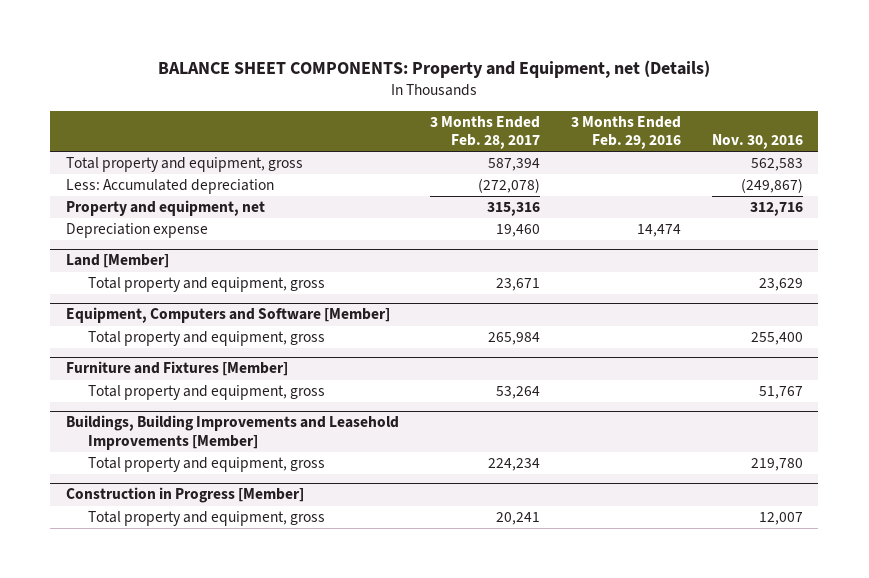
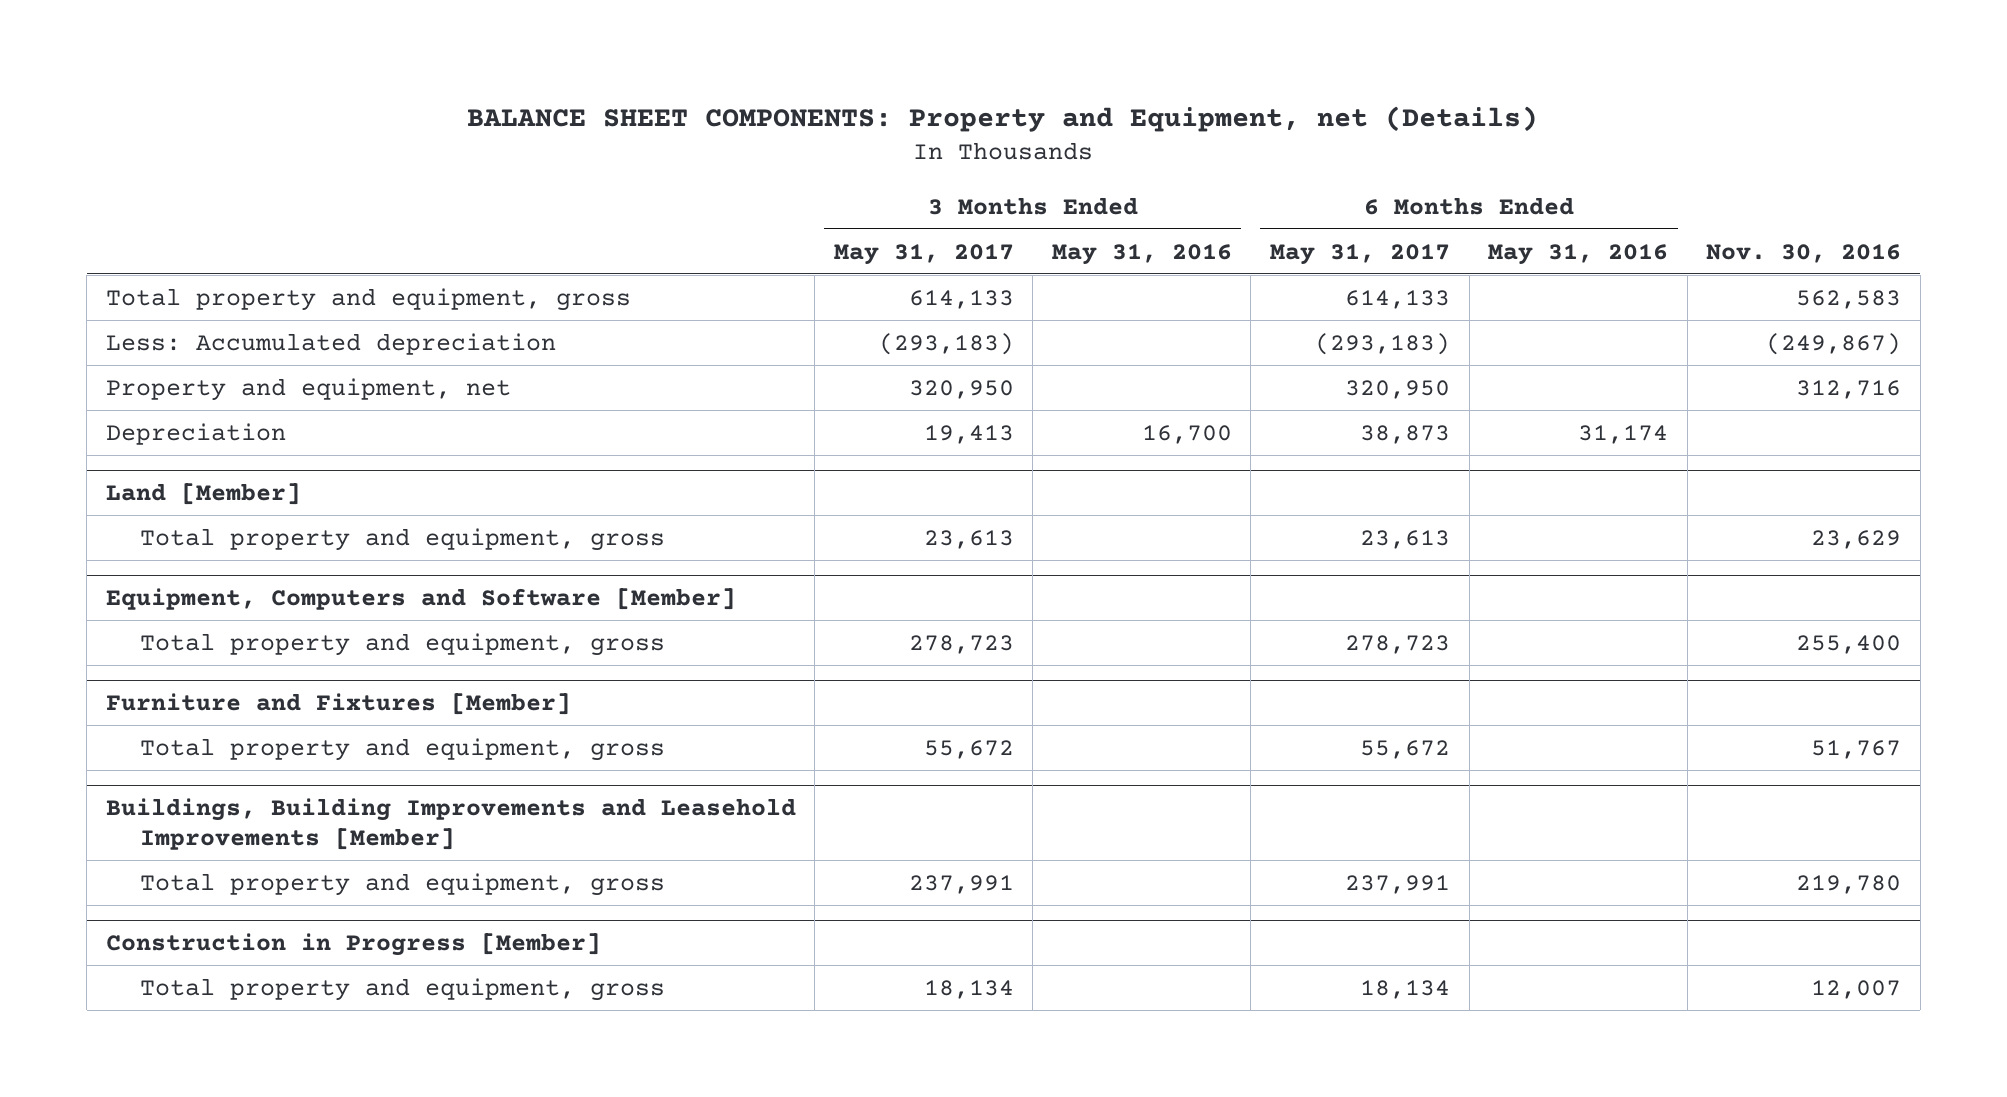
- | 3 Months Ended Feb. 28, 2017 | 3 Months Ended Feb. 29, 2016 | Nov. 30, 2016
+ | 3 Months Ended May 31, 2017 | 3 Months Ended May 31, 2016 | 6 Months Ended May 31, 2017 | 6 Months Ended May 31, 2016 | Nov. 30, 2016
- Depreciation expense | 19,460 | 14,474 |
+ Depreciation | 19,413 | 16,700 | 38,873 | 31,174 |

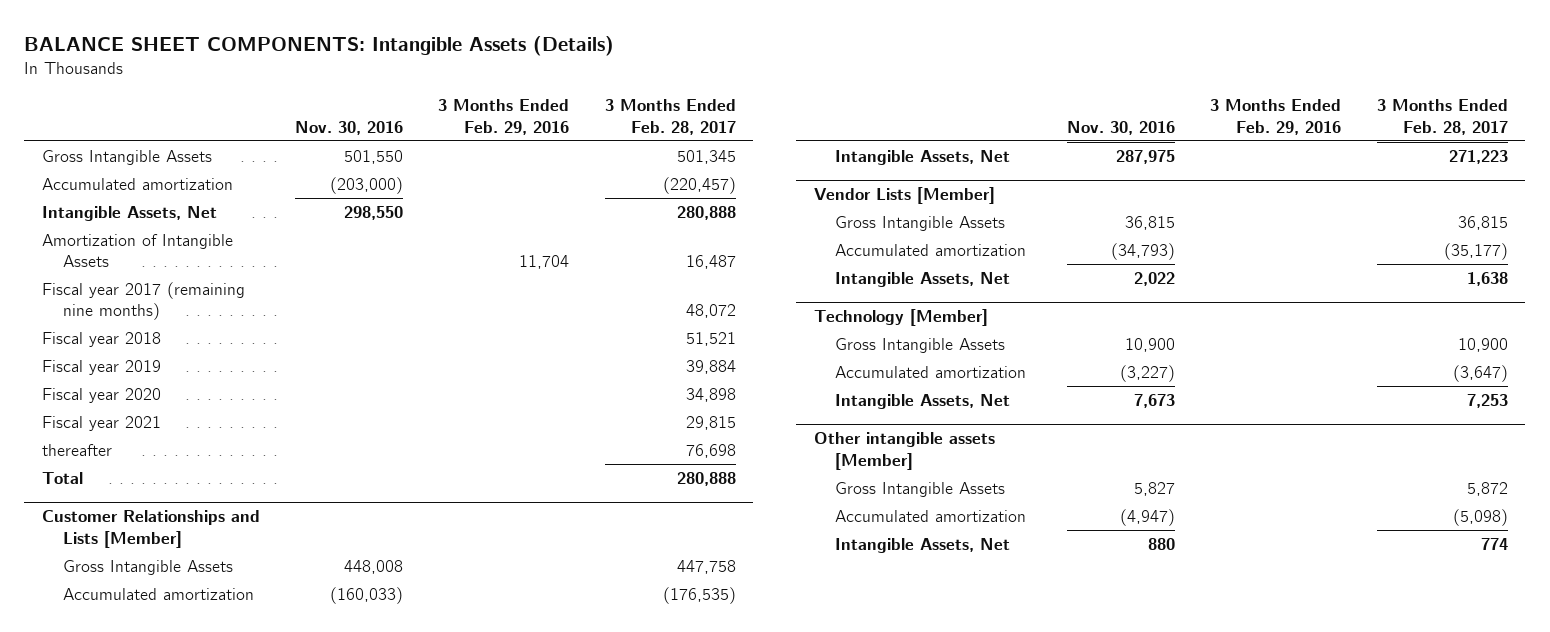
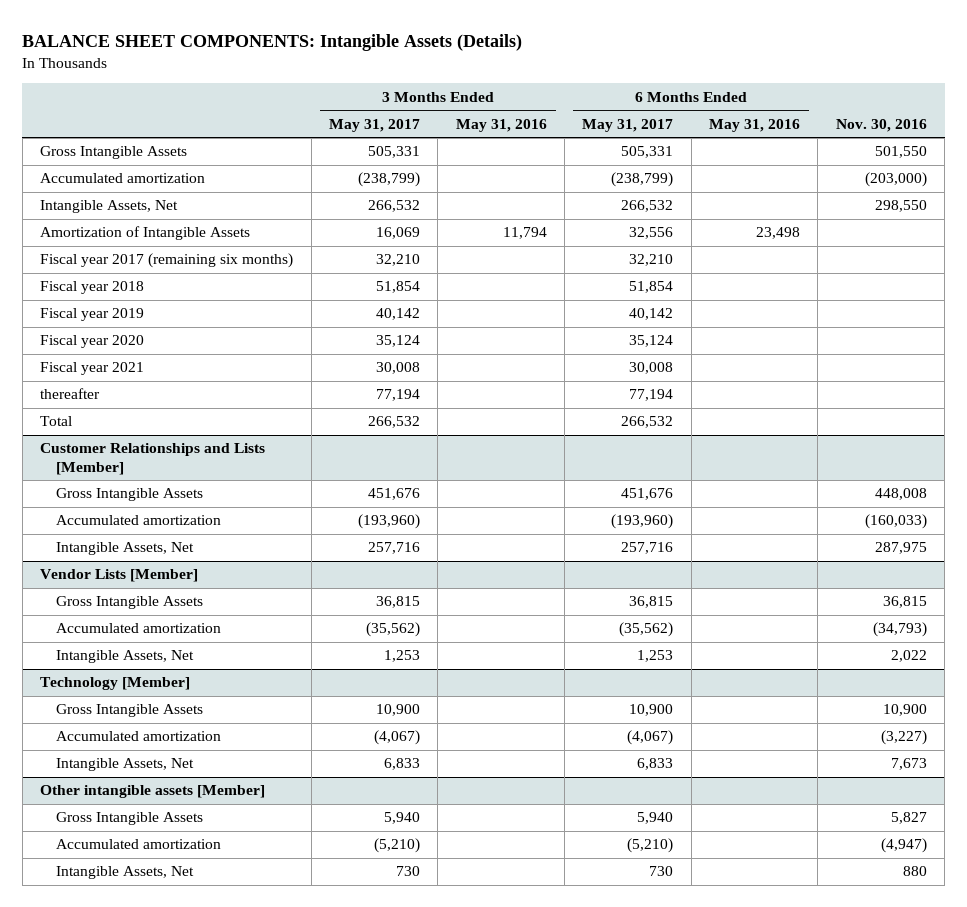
- | Nov. 30, 2016 | 3 Months Ended Feb. 29, 2016 | 3 Months Ended Feb. 28, 2017
+ | 3 Months Ended May 31, 2017 | 3 Months Ended May 31, 2016 | 6 Months Ended May 31, 2017 | 6 Months Ended May 31, 2016 | Nov. 30, 2016
- Fiscal year 2017 (remaining nine months) | | | 48,072
+ Fiscal year 2017 (remaining six months) | 32,210 | | 32,210 | |

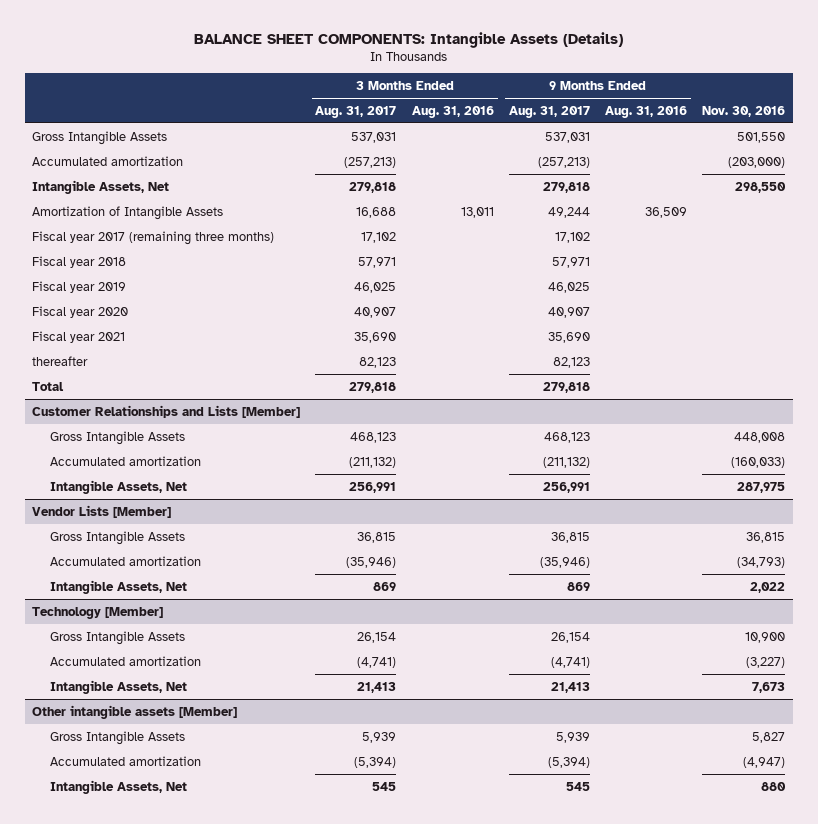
- | 3 Months Ended May 31, 2017 | 3 Months Ended May 31, 2016 | 6 Months Ended May 31, 2017 | 6 Months Ended May 31, 2016 | Nov. 30, 2016
+ | 3 Months Ended Aug. 31, 2017 | 3 Months Ended Aug. 31, 2016 | 9 Months Ended Aug. 31, 2017 | 9 Months Ended Aug. 31, 2016 | Nov. 30, 2016
- Fiscal year 2017 (remaining six months) | 32,210 | | 32,210 | |
+ Fiscal year 2017 (remaining three months) | 17,102 | | 17,102 | |

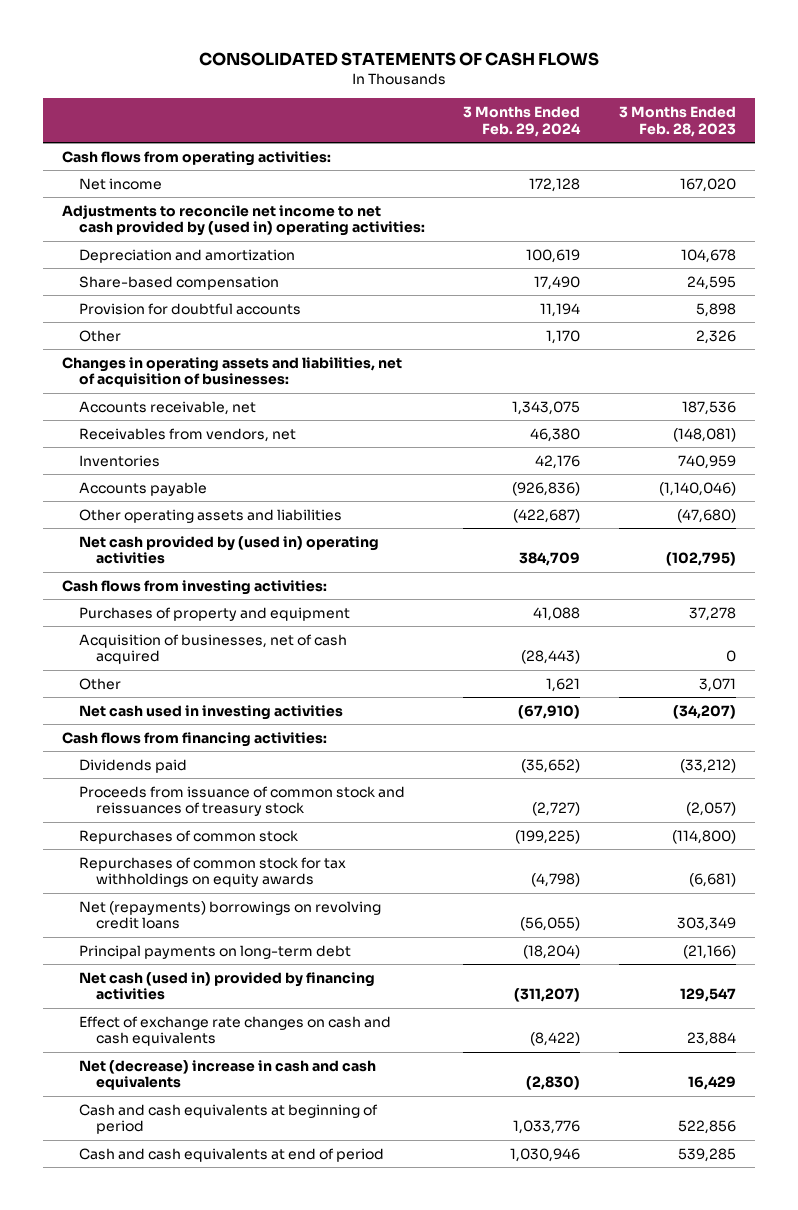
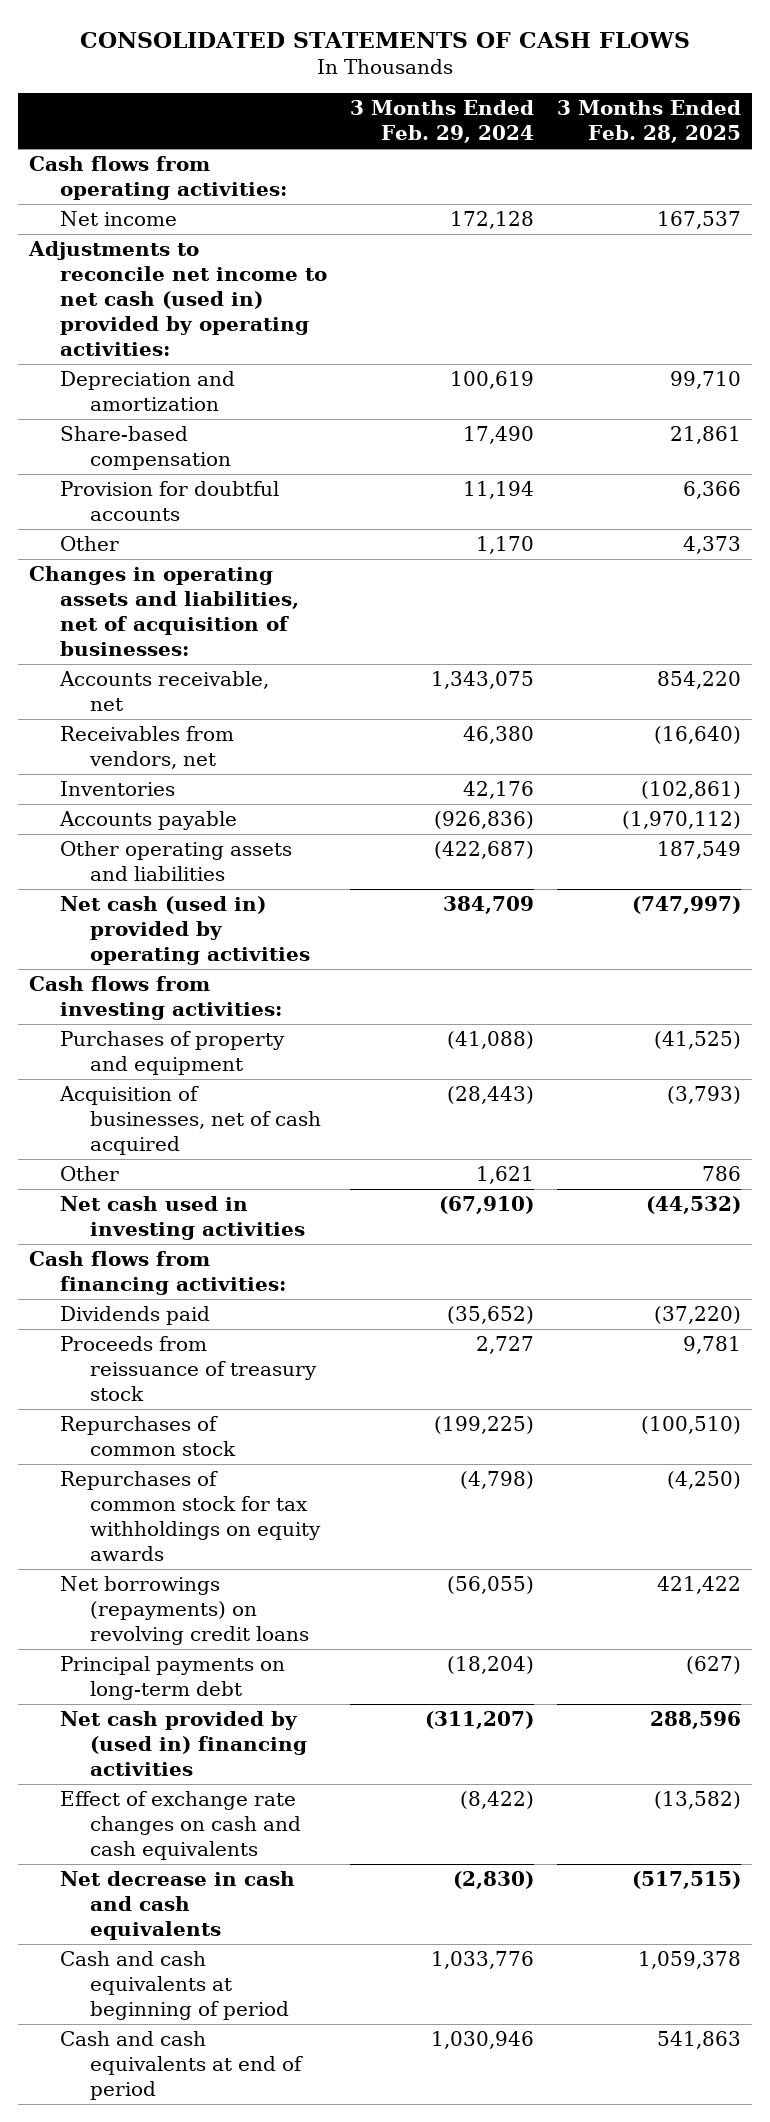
- | 3 Months Ended Feb. 29, 2024 | 3 Months Ended Feb. 28, 2023
+ | 3 Months Ended Feb. 29, 2024 | 3 Months Ended Feb. 28, 2025
- Adjustments to reconcile net income to net cash provided by (used in) operating activities:
+ Adjustments to reconcile net income to net cash (used in) provided by operating activities:
- Net cash provided by (used in) operating activities | 384,709 | (102,795)
+ Net cash (used in) provided by operating activities | 384,709 | (747,997)
- Purchases of property and equipment | 41,088 | 37,278
+ Purchases of property and equipment | (41,088) | (41,525)
- Proceeds from issuance of common stock and reissuances of treasury stock | (2,727) | (2,057)
+ Proceeds from reissuance of treasury stock | 2,727 | 9,781
- Net (repayments) borrowings on revolving credit loans | (56,055) | 303,349
+ Net borrowings (repayments) on revolving credit loans | (56,055) | 421,422
- Net cash (used in) provided by financing activities | (311,207) | 129,547
+ Net cash provided by (used in) financing activities | (311,207) | 288,596
- Net (decrease) increase in cash and cash equivalents | (2,830) | 16,429
+ Net decrease in cash and cash equivalents | (2,830) | (517,515)

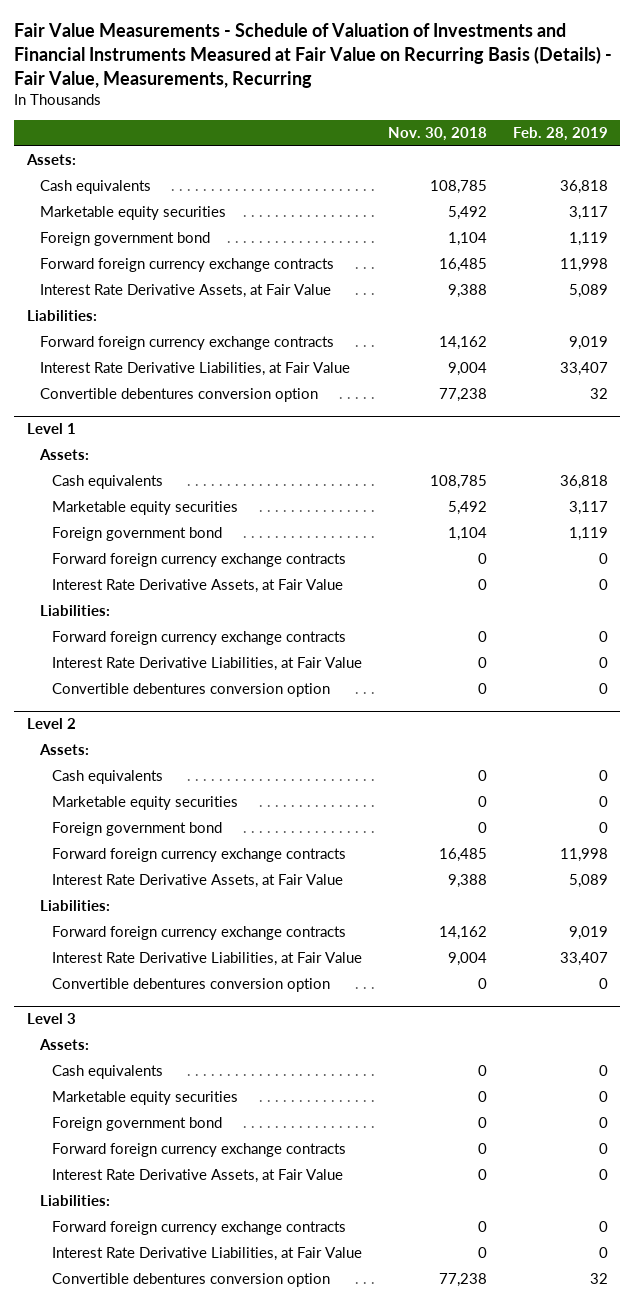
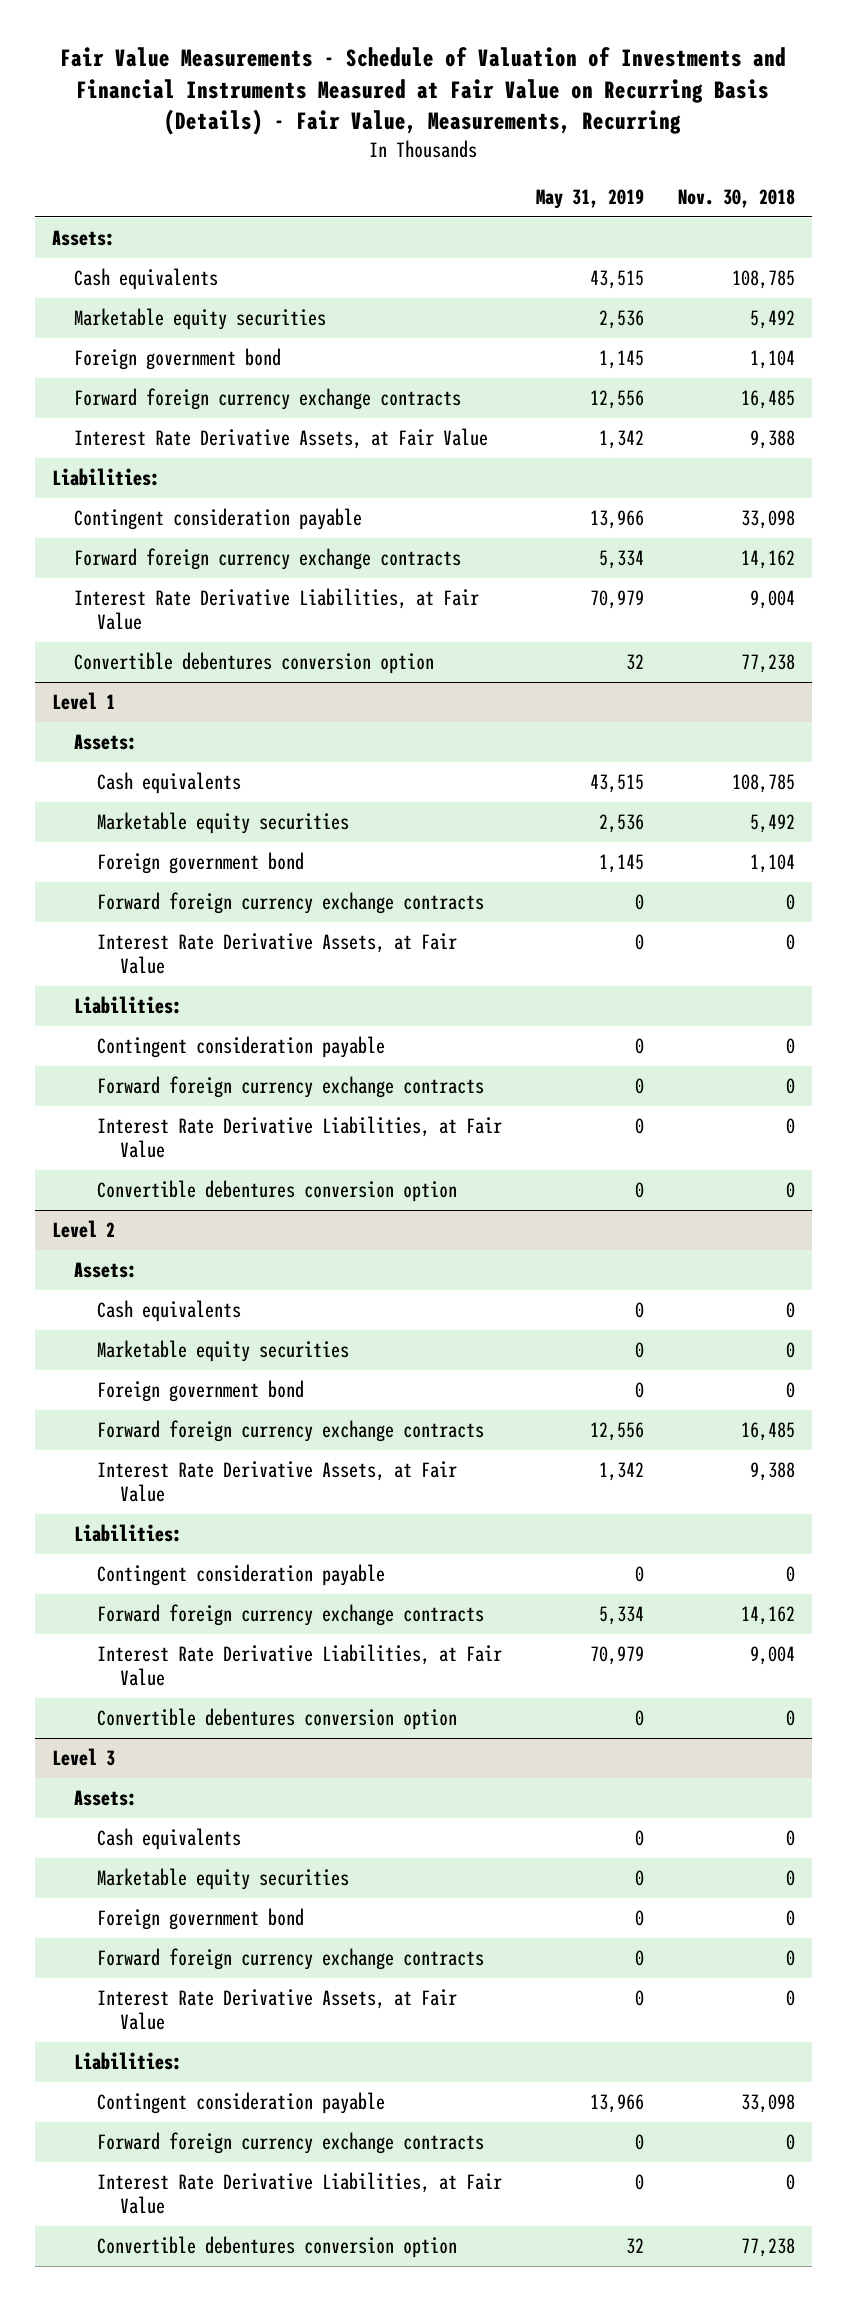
- | Nov. 30, 2018 | Feb. 28, 2019
+ | May 31, 2019 | Nov. 30, 2018
+ Contingent consideration payable | 13,966 | 33,098
@ Level 1
+ Contingent consideration payable | 0 | 0
@ Level 2
+ Contingent consideration payable | 0 | 0
@ Level 3
+ Contingent consideration payable | 13,966 | 33,098

